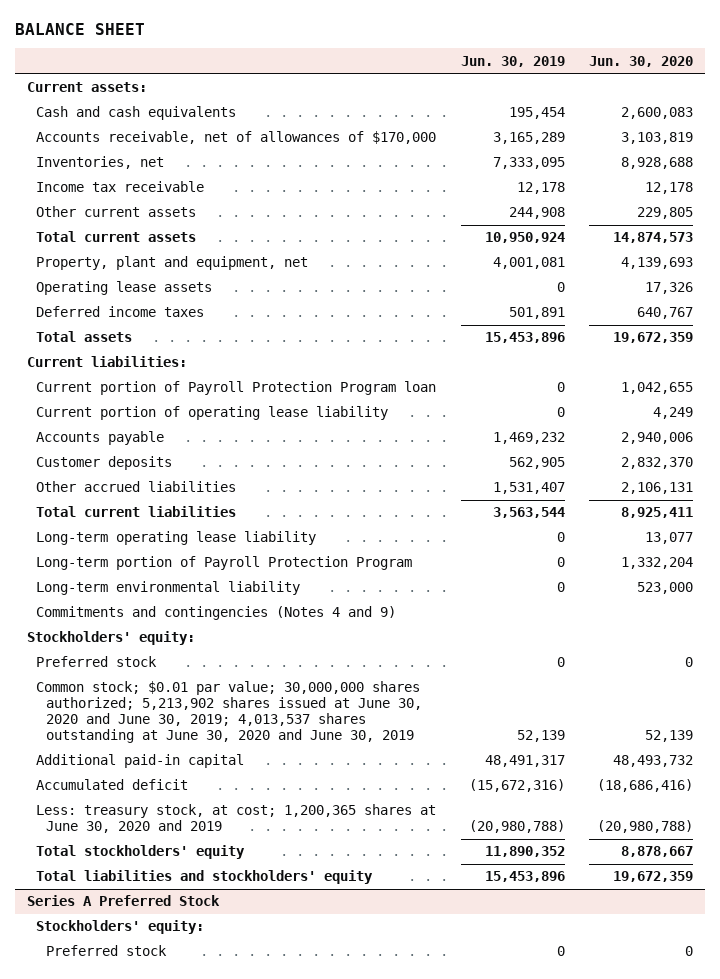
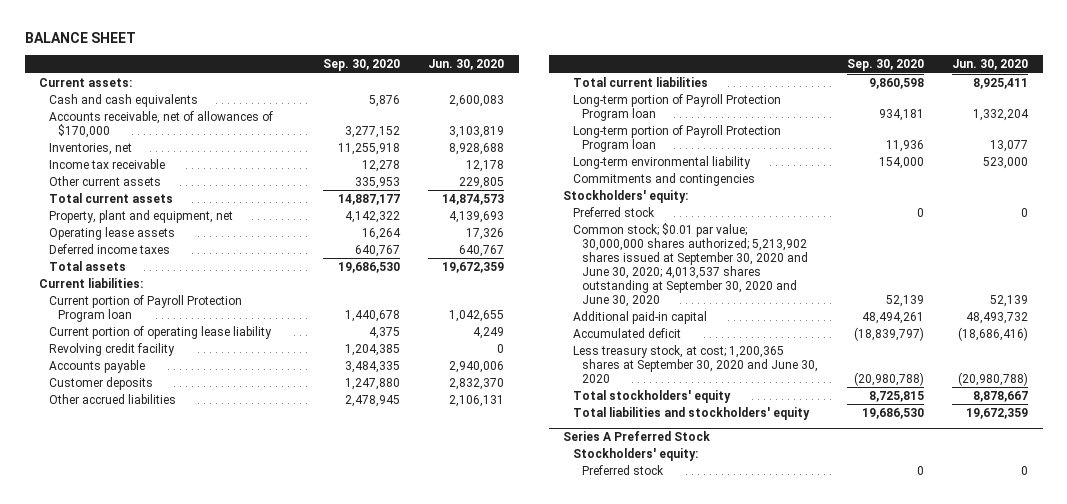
- | Jun. 30, 2019 | Jun. 30, 2020
+ | Sep. 30, 2020 | Jun. 30, 2020
+ Revolving credit facility | 1,204,385 | 0
- Long-term operating lease liability | 0 | 13,077
- Long-term portion of Payroll Protection Program | 0 | 1,332,204
+ Long-term portion of Payroll Protection Program loan | 934,181 | 1,332,204
+ Long-term portion of Payroll Protection Program loan | 11,936 | 13,077
- Commitments and contingencies (Notes 4 and 9)
+ Commitments and contingencies
- Common stock; $0.01 par value; 30,000,000 shares authorized; 5,213,902 shares issued at June 30, 2020 and June 30, 2019; 4,013,537 shares outstanding at June 30, 2020 and June 30, 2019 | 52,139 | 52,139
+ Common stock; $0.01 par value; 30,000,000 shares authorized; 5,213,902 shares issued at September 30, 2020 and June 30, 2020; 4,013,537 shares outstanding at September 30, 2020 and June 30, 2020 | 52,139 | 52,139
- Less: treasury stock, at cost; 1,200,365 shares at June 30, 2020 and 2019 | (20,980,788) | (20,980,788)
+ Less treasury stock, at cost; 1,200,365 shares at September 30, 2020 and June 30, 2020 | (20,980,788) | (20,980,788)

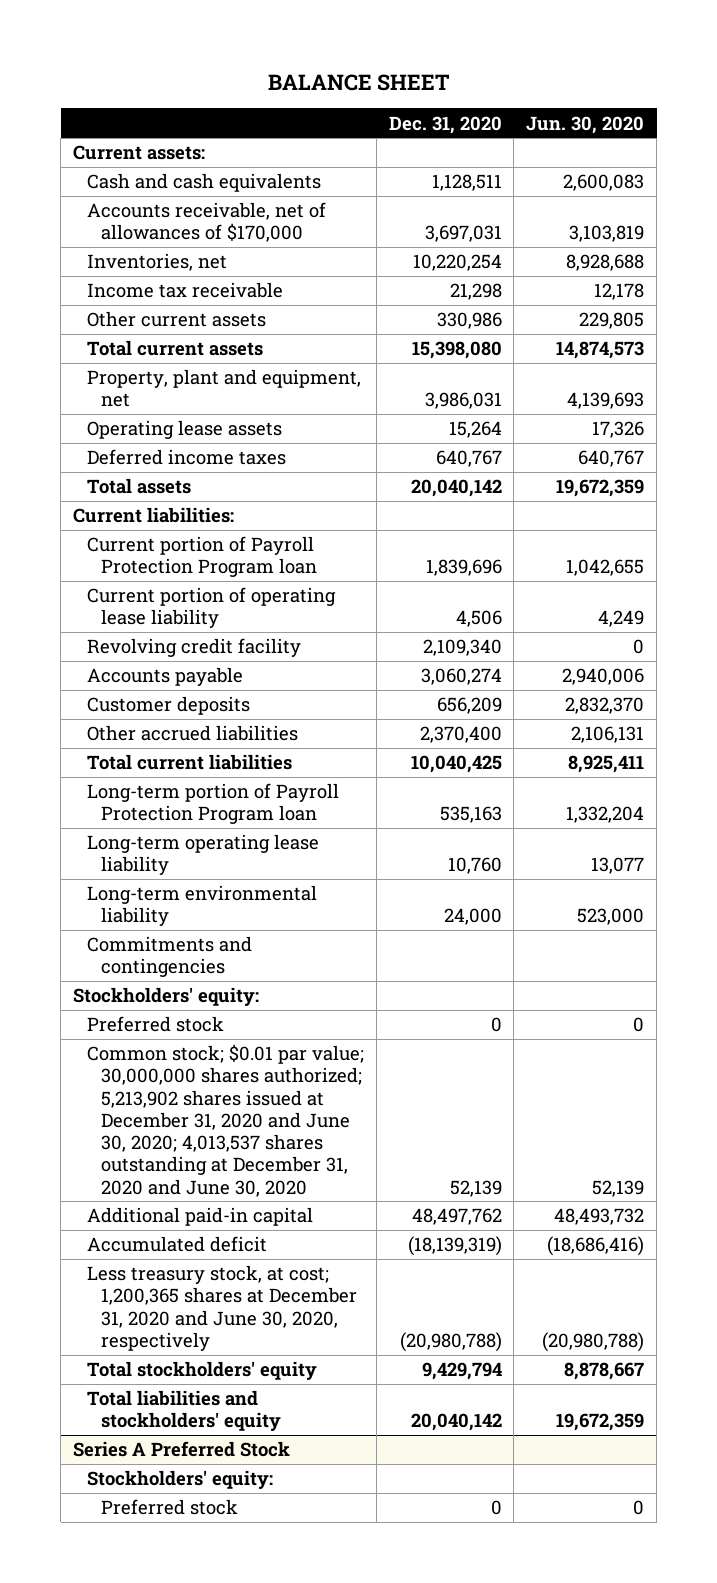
- | Sep. 30, 2020 | Jun. 30, 2020
+ | Dec. 31, 2020 | Jun. 30, 2020
- Long-term portion of Payroll Protection Program loan | 11,936 | 13,077
+ Long-term operating lease liability | 10,760 | 13,077
- Common stock; $0.01 par value; 30,000,000 shares authorized; 5,213,902 shares issued at September 30, 2020 and June 30, 2020; 4,013,537 shares outstanding at September 30, 2020 and June 30, 2020 | 52,139 | 52,139
+ Common stock; $0.01 par value; 30,000,000 shares authorized; 5,213,902 shares issued at December 31, 2020 and June 30, 2020; 4,013,537 shares outstanding at December 31, 2020 and June 30, 2020 | 52,139 | 52,139
- Less treasury stock, at cost; 1,200,365 shares at September 30, 2020 and June 30, 2020 | (20,980,788) | (20,980,788)
+ Less treasury stock, at cost; 1,200,365 shares at December 31, 2020 and June 30, 2020, respectively | (20,980,788) | (20,980,788)

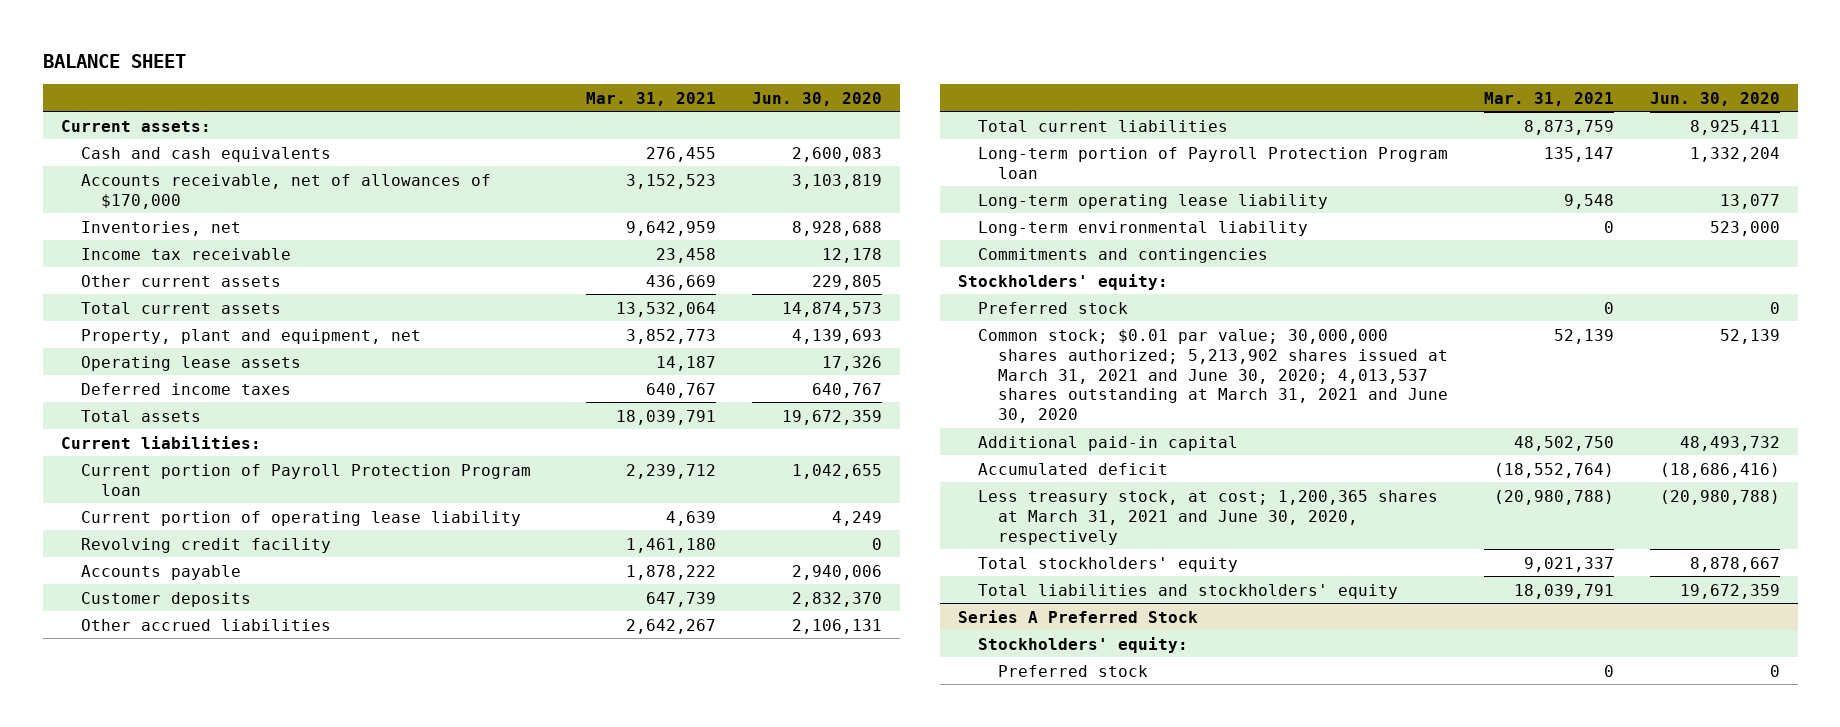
- | Dec. 31, 2020 | Jun. 30, 2020
+ | Mar. 31, 2021 | Jun. 30, 2020
- Common stock; $0.01 par value; 30,000,000 shares authorized; 5,213,902 shares issued at December 31, 2020 and June 30, 2020; 4,013,537 shares outstanding at December 31, 2020 and June 30, 2020 | 52,139 | 52,139
+ Common stock; $0.01 par value; 30,000,000 shares authorized; 5,213,902 shares issued at March 31, 2021 and June 30, 2020; 4,013,537 shares outstanding at March 31, 2021 and June 30, 2020 | 52,139 | 52,139
- Less treasury stock, at cost; 1,200,365 shares at December 31, 2020 and June 30, 2020, respectively | (20,980,788) | (20,980,788)
+ Less treasury stock, at cost; 1,200,365 shares at March 31, 2021 and June 30, 2020, respectively | (20,980,788) | (20,980,788)

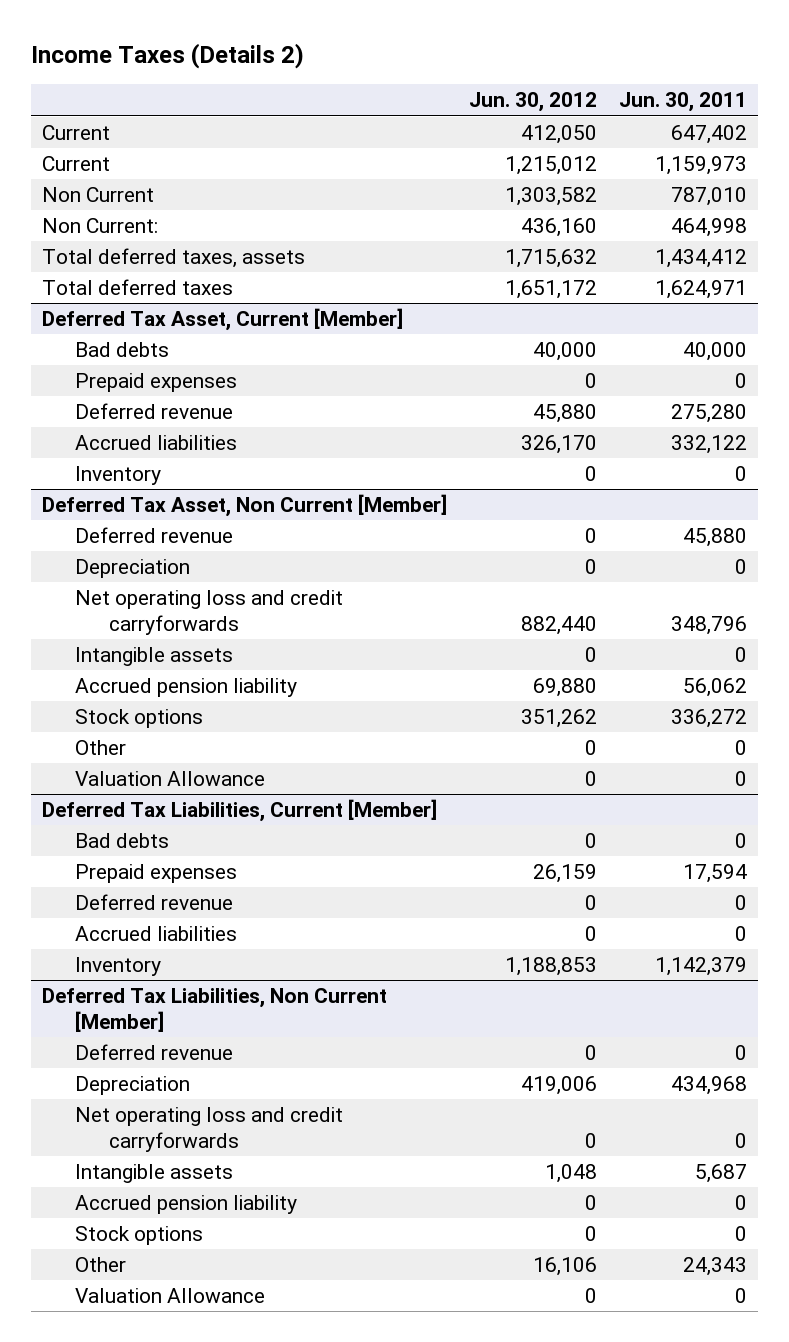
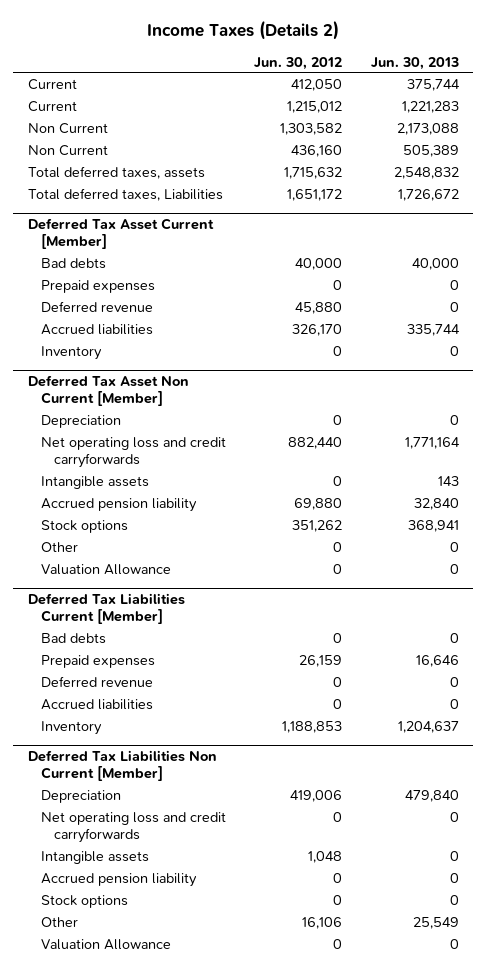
- | Jun. 30, 2012 | Jun. 30, 2011
+ | Jun. 30, 2012 | Jun. 30, 2013
- Non Current: | 436,160 | 464,998
+ Non Current | 436,160 | 505,389
- Total deferred taxes | 1,651,172 | 1,624,971
- Deferred Tax Asset, Current [Member]
+ Total deferred taxes, Liabilities | 1,651,172 | 1,726,672
+ Deferred Tax Asset Current [Member]
- Deferred Tax Asset, Non Current [Member]
- Deferred revenue | 0 | 45,880
+ Deferred Tax Asset Non Current [Member]
- Deferred Tax Liabilities, Current [Member]
+ Deferred Tax Liabilities Current [Member]
- Deferred Tax Liabilities, Non Current [Member]
- Deferred revenue | 0 | 0
+ Deferred Tax Liabilities Non Current [Member]

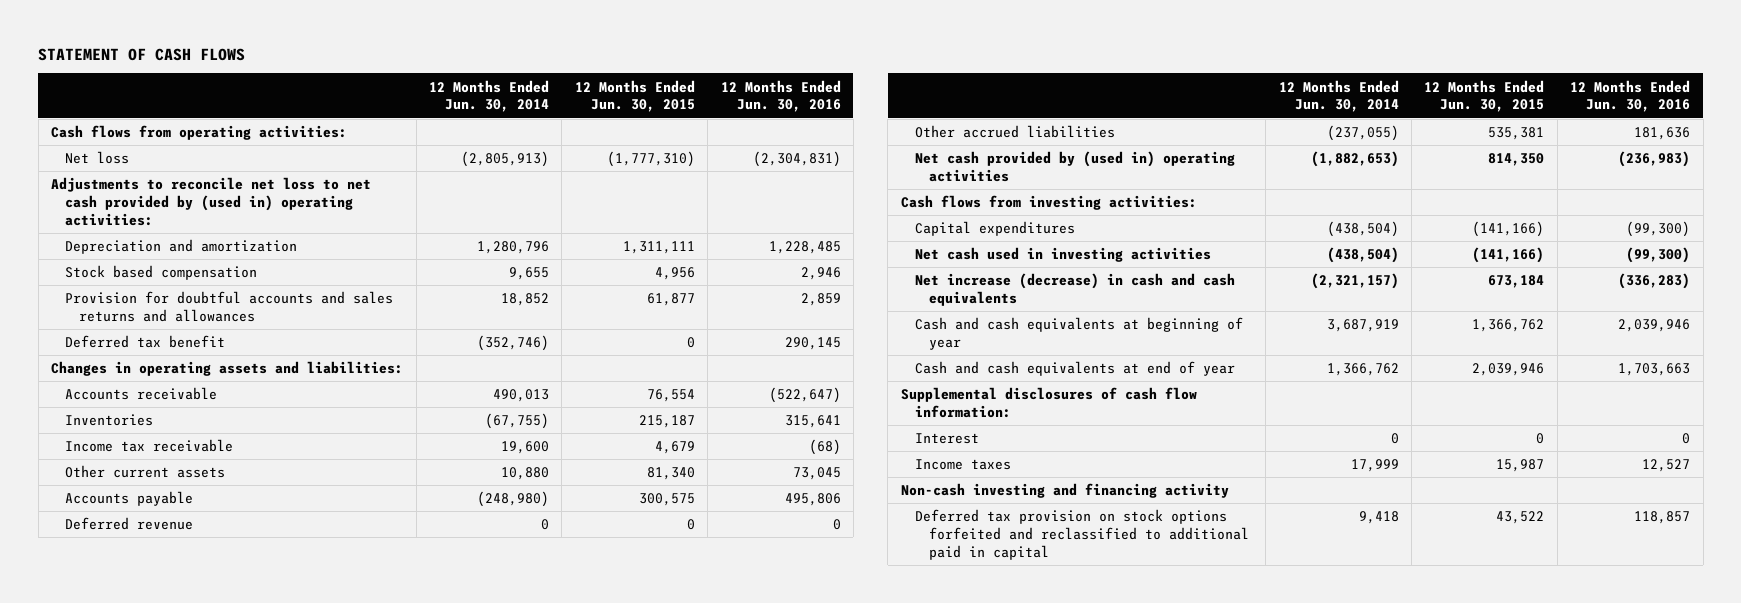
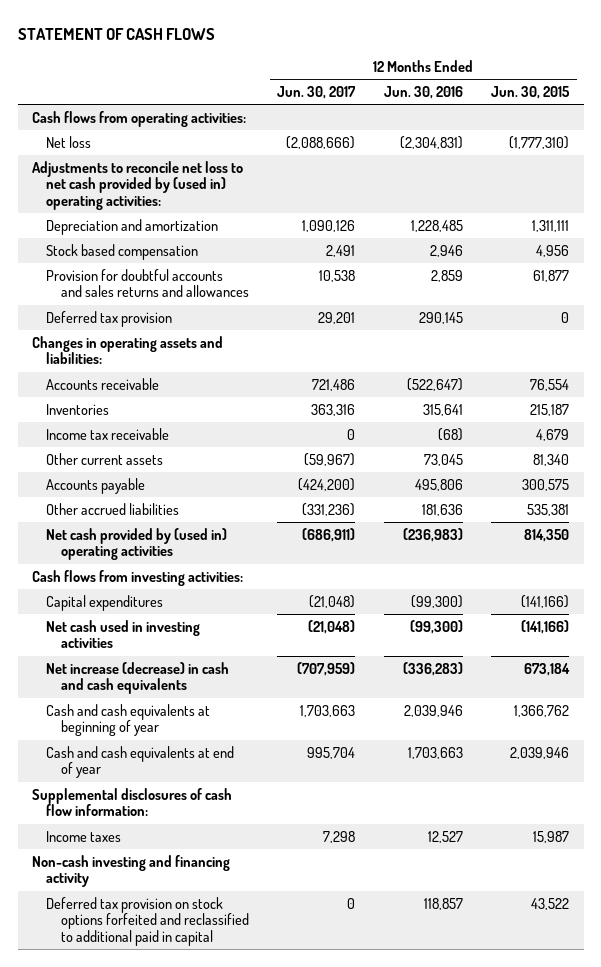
- | 12 Months Ended Jun. 30, 2014 | 12 Months Ended Jun. 30, 2015 | 12 Months Ended Jun. 30, 2016
+ | 12 Months Ended Jun. 30, 2017 | 12 Months Ended Jun. 30, 2016 | 12 Months Ended Jun. 30, 2015
- Deferred tax benefit | (352,746) | 0 | 290,145
+ Deferred tax provision | 29,201 | 290,145 | 0
- Deferred revenue | 0 | 0 | 0
- Interest | 0 | 0 | 0

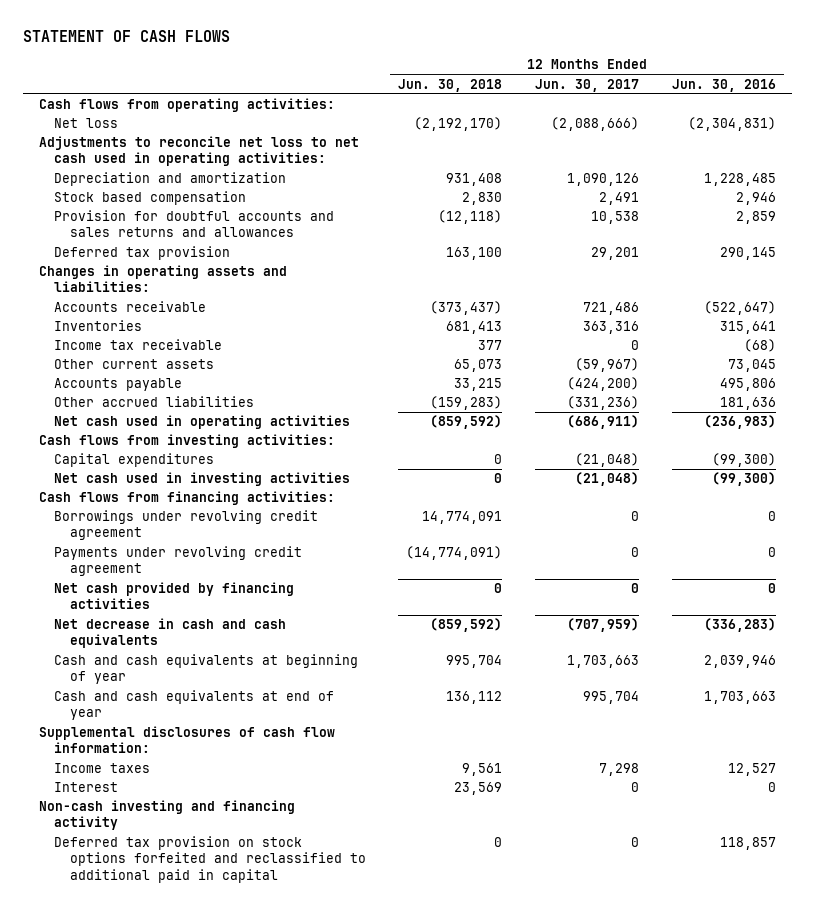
- | 12 Months Ended Jun. 30, 2017 | 12 Months Ended Jun. 30, 2016 | 12 Months Ended Jun. 30, 2015
+ | 12 Months Ended Jun. 30, 2018 | 12 Months Ended Jun. 30, 2017 | 12 Months Ended Jun. 30, 2016
- Adjustments to reconcile net loss to net cash provided by (used in) operating activities:
+ Adjustments to reconcile net loss to net cash used in operating activities:
- Net cash provided by (used in) operating activities | (686,911) | (236,983) | 814,350
+ Net cash used in operating activities | (859,592) | (686,911) | (236,983)
- Net increase (decrease) in cash and cash equivalents | (707,959) | (336,283) | 673,184
+ Cash flows from financing activities:
+ Borrowings under revolving credit agreement | 14,774,091 | 0 | 0
+ Payments under revolving credit agreement | (14,774,091) | 0 | 0
+ Net cash provided by financing activities | 0 | 0 | 0
+ Net decrease in cash and cash equivalents | (859,592) | (707,959) | (336,283)
+ Interest | 23,569 | 0 | 0

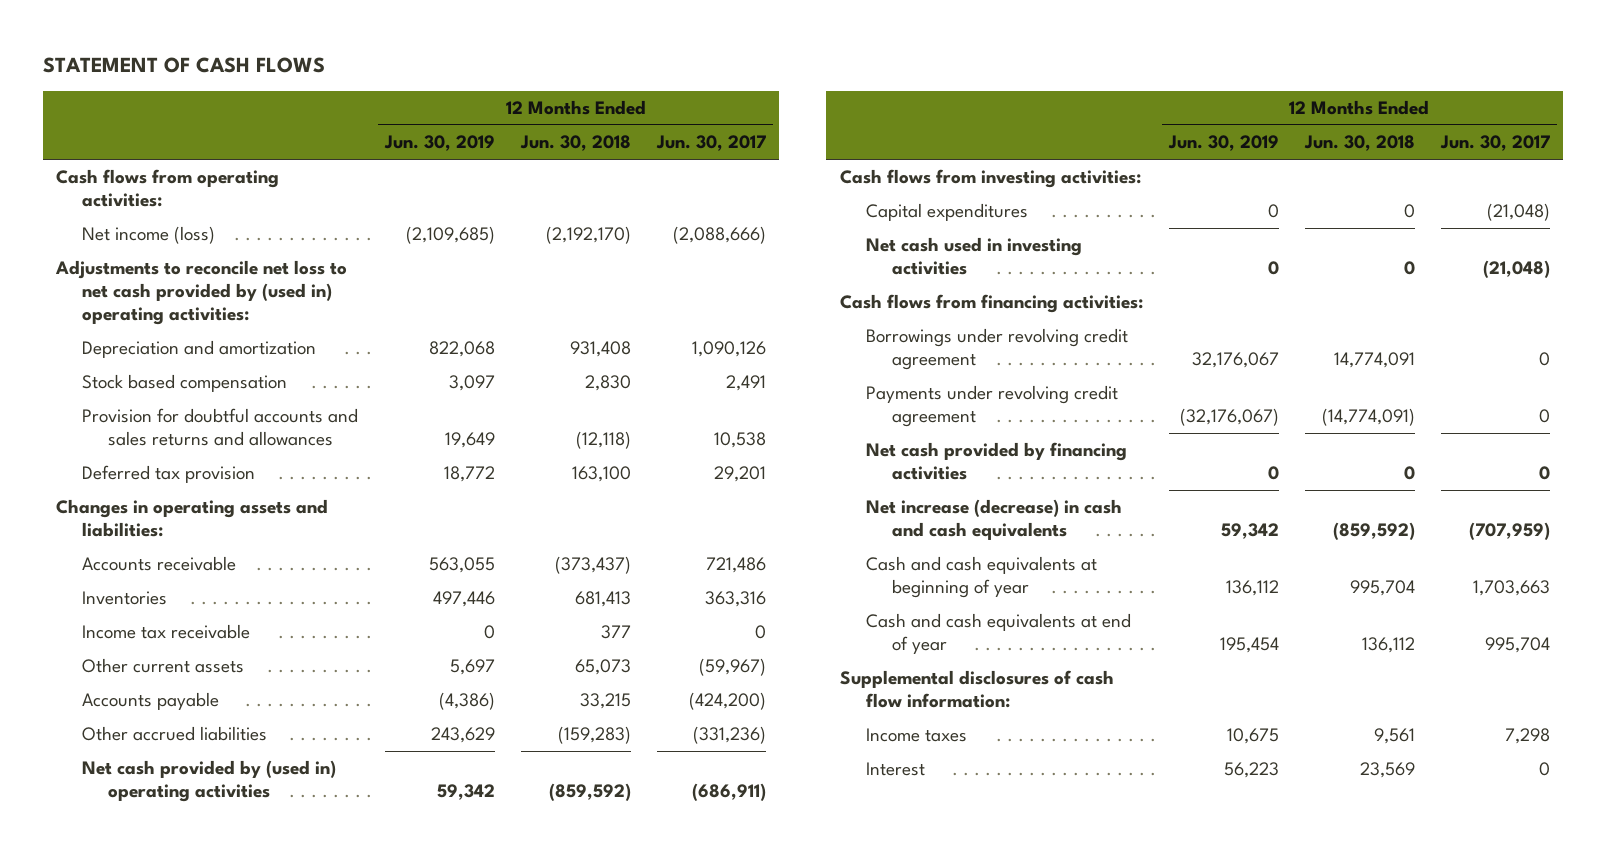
- | 12 Months Ended Jun. 30, 2018 | 12 Months Ended Jun. 30, 2017 | 12 Months Ended Jun. 30, 2016
+ | 12 Months Ended Jun. 30, 2019 | 12 Months Ended Jun. 30, 2018 | 12 Months Ended Jun. 30, 2017
- Net loss | (2,192,170) | (2,088,666) | (2,304,831)
- Adjustments to reconcile net loss to net cash used in operating activities:
+ Net income (loss) | (2,109,685) | (2,192,170) | (2,088,666)
+ Adjustments to reconcile net loss to net cash provided by (used in) operating activities:
- Net cash used in operating activities | (859,592) | (686,911) | (236,983)
+ Net cash provided by (used in) operating activities | 59,342 | (859,592) | (686,911)
- Net decrease in cash and cash equivalents | (859,592) | (707,959) | (336,283)
+ Net increase (decrease) in cash and cash equivalents | 59,342 | (859,592) | (707,959)
- Non-cash investing and financing activity
- Deferred tax provision on stock options forfeited and reclassified to additional paid in capital | 0 | 0 | 118,857

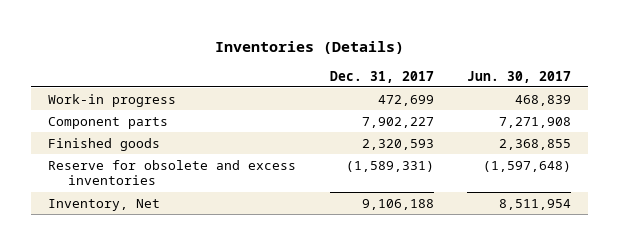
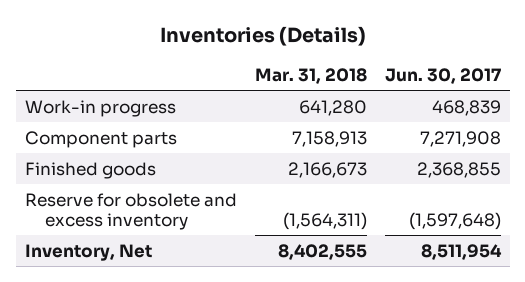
- | Dec. 31, 2017 | Jun. 30, 2017
+ | Mar. 31, 2018 | Jun. 30, 2017
- Reserve for obsolete and excess inventories | (1,589,331) | (1,597,648)
+ Reserve for obsolete and excess inventory | (1,564,311) | (1,597,648)

